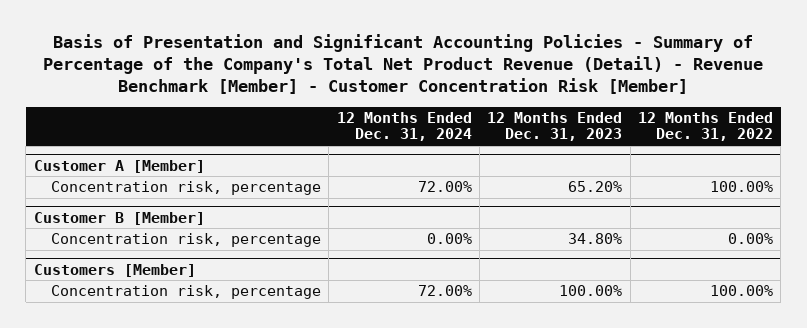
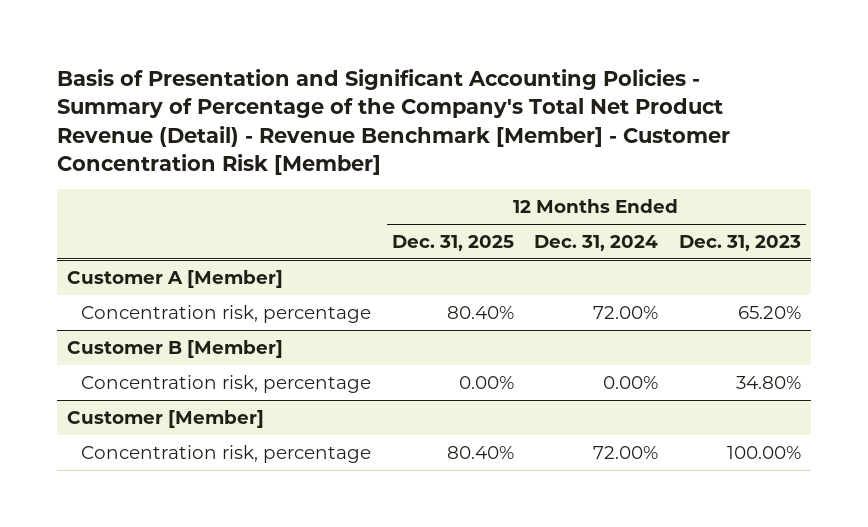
- | 12 Months Ended Dec. 31, 2024 | 12 Months Ended Dec. 31, 2023 | 12 Months Ended Dec. 31, 2022
+ | 12 Months Ended Dec. 31, 2025 | 12 Months Ended Dec. 31, 2024 | 12 Months Ended Dec. 31, 2023
- Customers [Member]
+ Customer [Member]

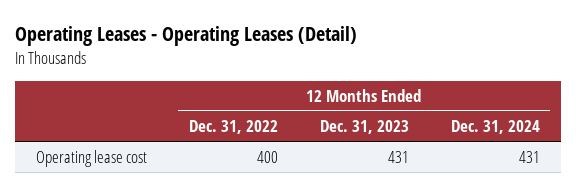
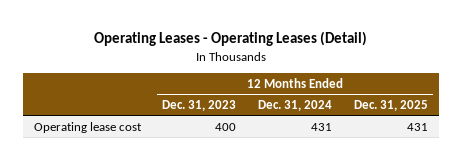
- | 12 Months Ended Dec. 31, 2022 | 12 Months Ended Dec. 31, 2023 | 12 Months Ended Dec. 31, 2024
+ | 12 Months Ended Dec. 31, 2023 | 12 Months Ended Dec. 31, 2024 | 12 Months Ended Dec. 31, 2025
- Operating lease cost | 400 | 431 | 431
+ Operating lease cost | 400 | 431 | 431

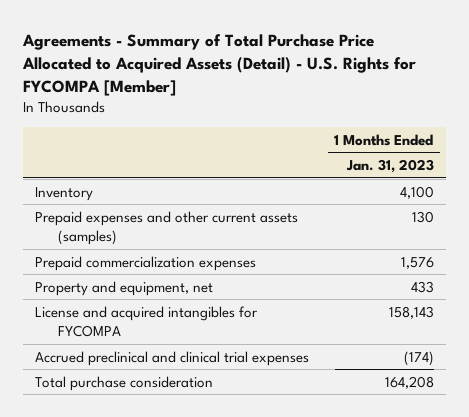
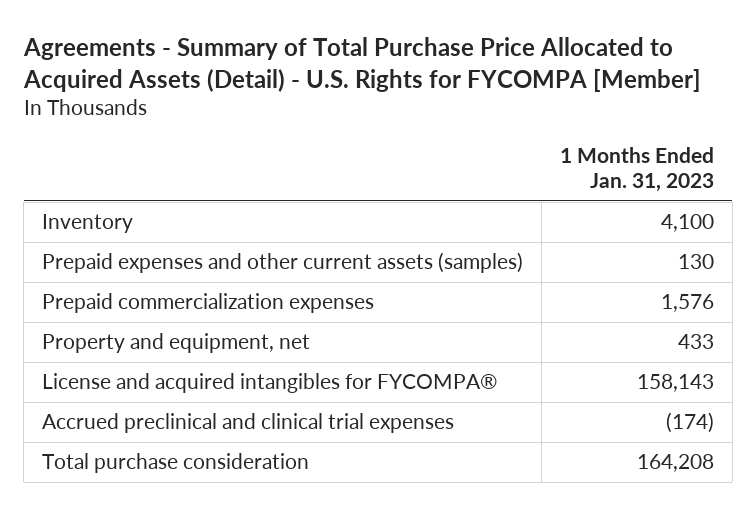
- License and acquired intangibles for FYCOMPA | 158,143
+ License and acquired intangibles for FYCOMPA® | 158,143

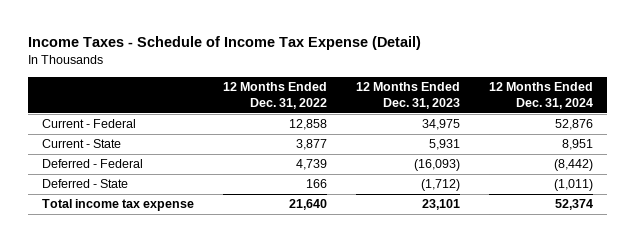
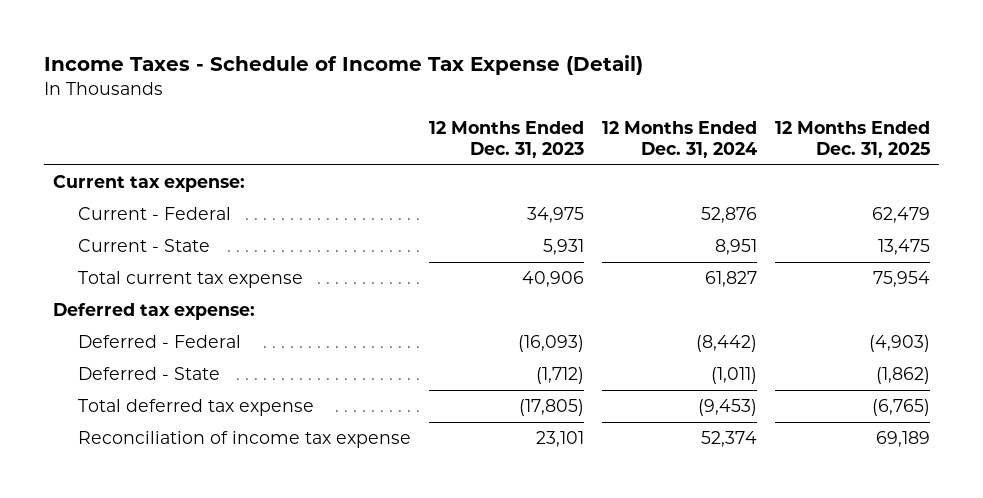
- | 12 Months Ended Dec. 31, 2022 | 12 Months Ended Dec. 31, 2023 | 12 Months Ended Dec. 31, 2024
+ | 12 Months Ended Dec. 31, 2023 | 12 Months Ended Dec. 31, 2024 | 12 Months Ended Dec. 31, 2025
+ Current tax expense:
+ Total current tax expense | 40,906 | 61,827 | 75,954
+ Deferred tax expense:
- Total income tax expense | 21,640 | 23,101 | 52,374
+ Total deferred tax expense | (17,805) | (9,453) | (6,765)
+ Reconciliation of income tax expense | 23,101 | 52,374 | 69,189

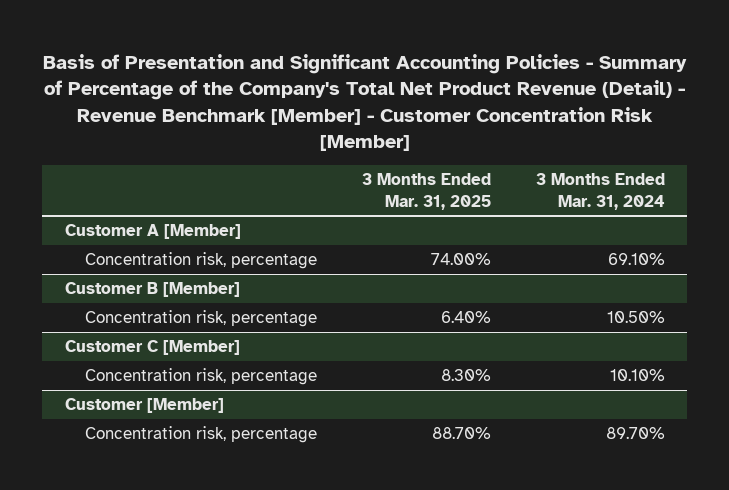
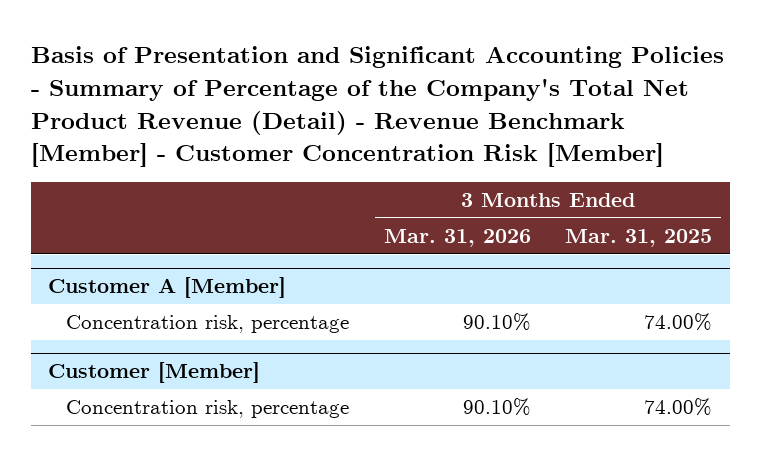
- | 3 Months Ended Mar. 31, 2025 | 3 Months Ended Mar. 31, 2024
+ | 3 Months Ended Mar. 31, 2026 | 3 Months Ended Mar. 31, 2025
- Customer B [Member]
- Concentration risk, percentage | 6.40% | 10.50%
- Customer C [Member]
- Concentration risk, percentage | 8.30% | 10.10%
@ Customer [Member]
- Concentration risk, percentage | 88.70% | 89.70%
+ Concentration risk, percentage | 90.10% | 74.00%

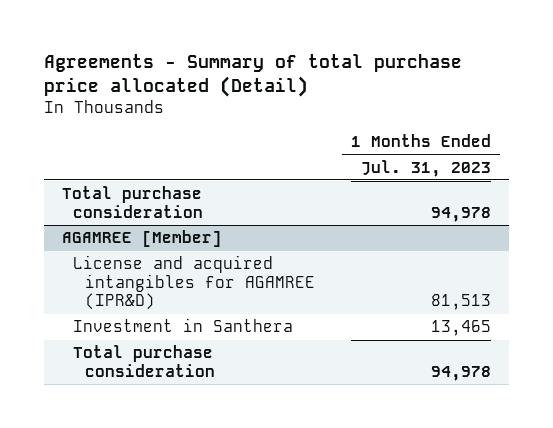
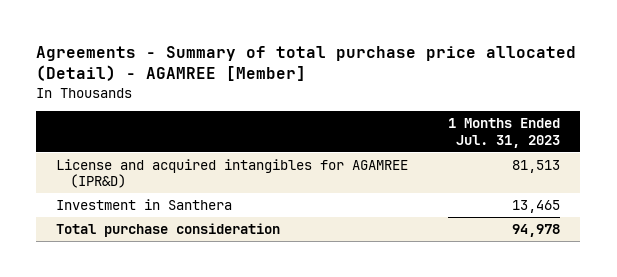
- Agreements - Summary of total purchase price allocated (Detail)
+ Agreements - Summary of total purchase price allocated (Detail) - AGAMREE [Member]
- Total purchase consideration | 94,978
- AGAMREE [Member]

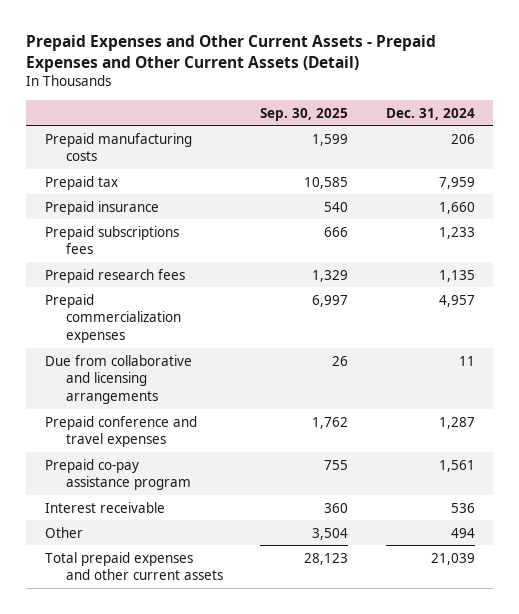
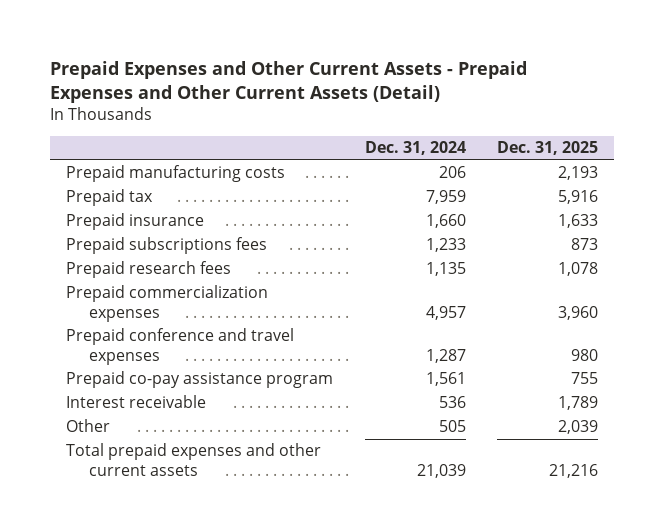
- | Sep. 30, 2025 | Dec. 31, 2024
+ | Dec. 31, 2024 | Dec. 31, 2025
- Due from collaborative and licensing arrangements | 26 | 11
- Other | 3,504 | 494
+ Other | 505 | 2,039

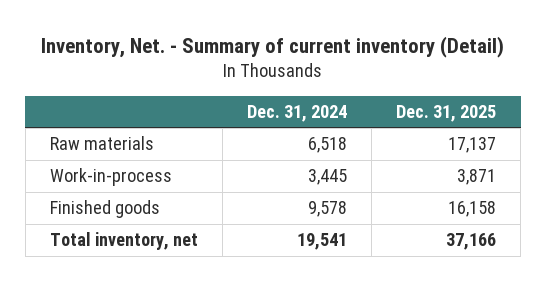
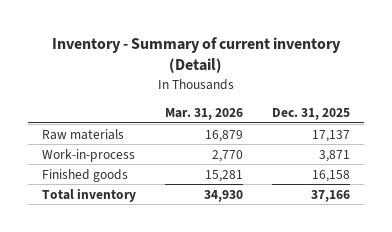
- Inventory, Net. - Summary of current inventory (Detail)
+ Inventory - Summary of current inventory (Detail)
- | Dec. 31, 2024 | Dec. 31, 2025
+ | Mar. 31, 2026 | Dec. 31, 2025
- Total inventory, net | 19,541 | 37,166
+ Total inventory | 34,930 | 37,166

